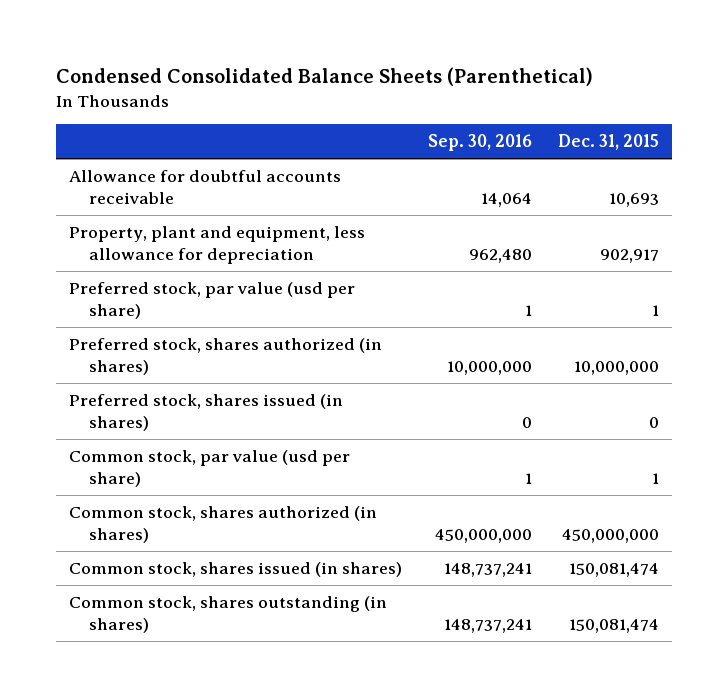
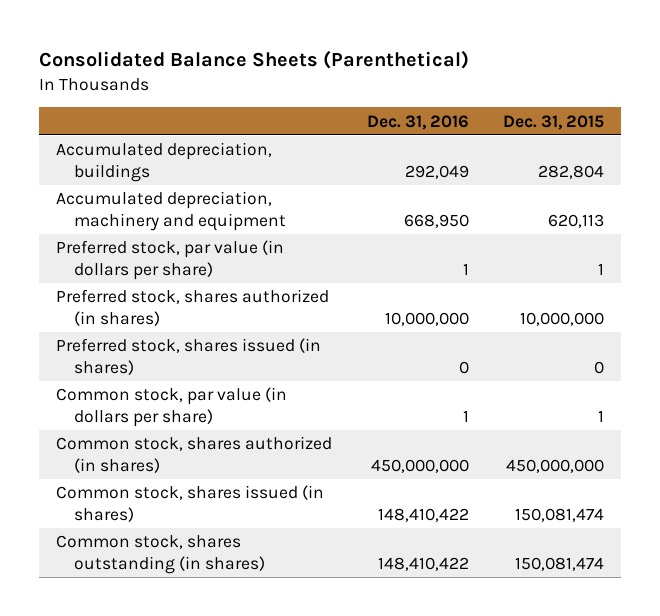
- Condensed Consolidated Balance Sheets (Parenthetical)
+ Consolidated Balance Sheets (Parenthetical)
- | Sep. 30, 2016 | Dec. 31, 2015
+ | Dec. 31, 2016 | Dec. 31, 2015
- Allowance for doubtful accounts receivable | 14,064 | 10,693
- Property, plant and equipment, less allowance for depreciation | 962,480 | 902,917
- Preferred stock, par value (usd per share) | 1 | 1
+ Accumulated depreciation, buildings | 292,049 | 282,804
+ Accumulated depreciation, machinery and equipment | 668,950 | 620,113
+ Preferred stock, par value (in dollars per share) | 1 | 1
- Common stock, par value (usd per share) | 1 | 1
+ Common stock, par value (in dollars per share) | 1 | 1

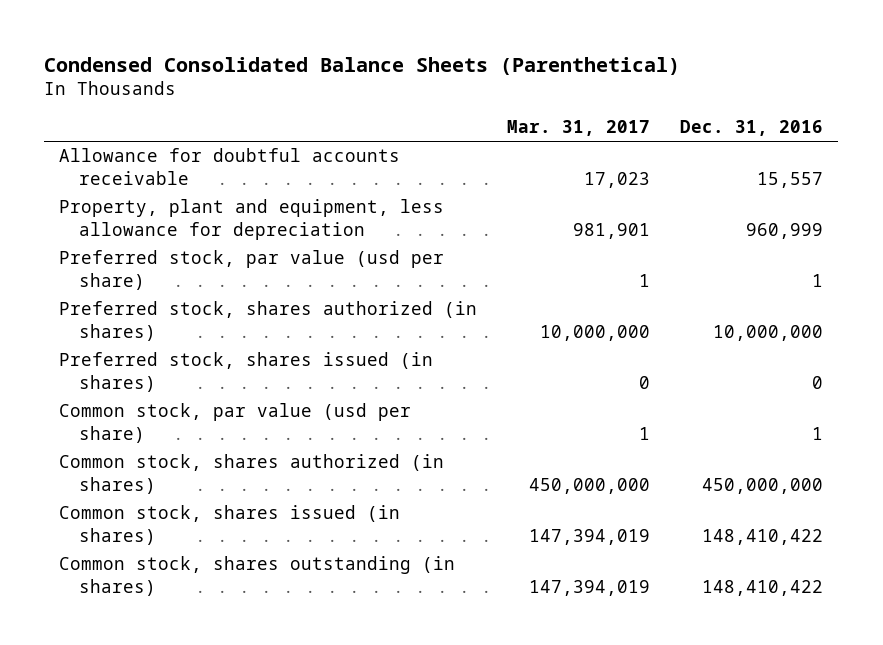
- Consolidated Balance Sheets (Parenthetical)
+ Condensed Consolidated Balance Sheets (Parenthetical)
- | Dec. 31, 2016 | Dec. 31, 2015
+ | Mar. 31, 2017 | Dec. 31, 2016
- Accumulated depreciation, buildings | 292,049 | 282,804
- Accumulated depreciation, machinery and equipment | 668,950 | 620,113
- Preferred stock, par value (in dollars per share) | 1 | 1
+ Allowance for doubtful accounts receivable | 17,023 | 15,557
+ Property, plant and equipment, less allowance for depreciation | 981,901 | 960,999
+ Preferred stock, par value (usd per share) | 1 | 1
- Common stock, par value (in dollars per share) | 1 | 1
+ Common stock, par value (usd per share) | 1 | 1

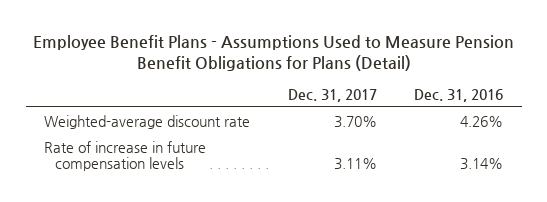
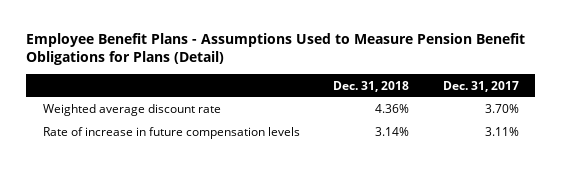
- | Dec. 31, 2017 | Dec. 31, 2016
+ | Dec. 31, 2018 | Dec. 31, 2017
- Weighted-average discount rate | 3.70% | 4.26%
+ Weighted average discount rate | 4.36% | 3.70%

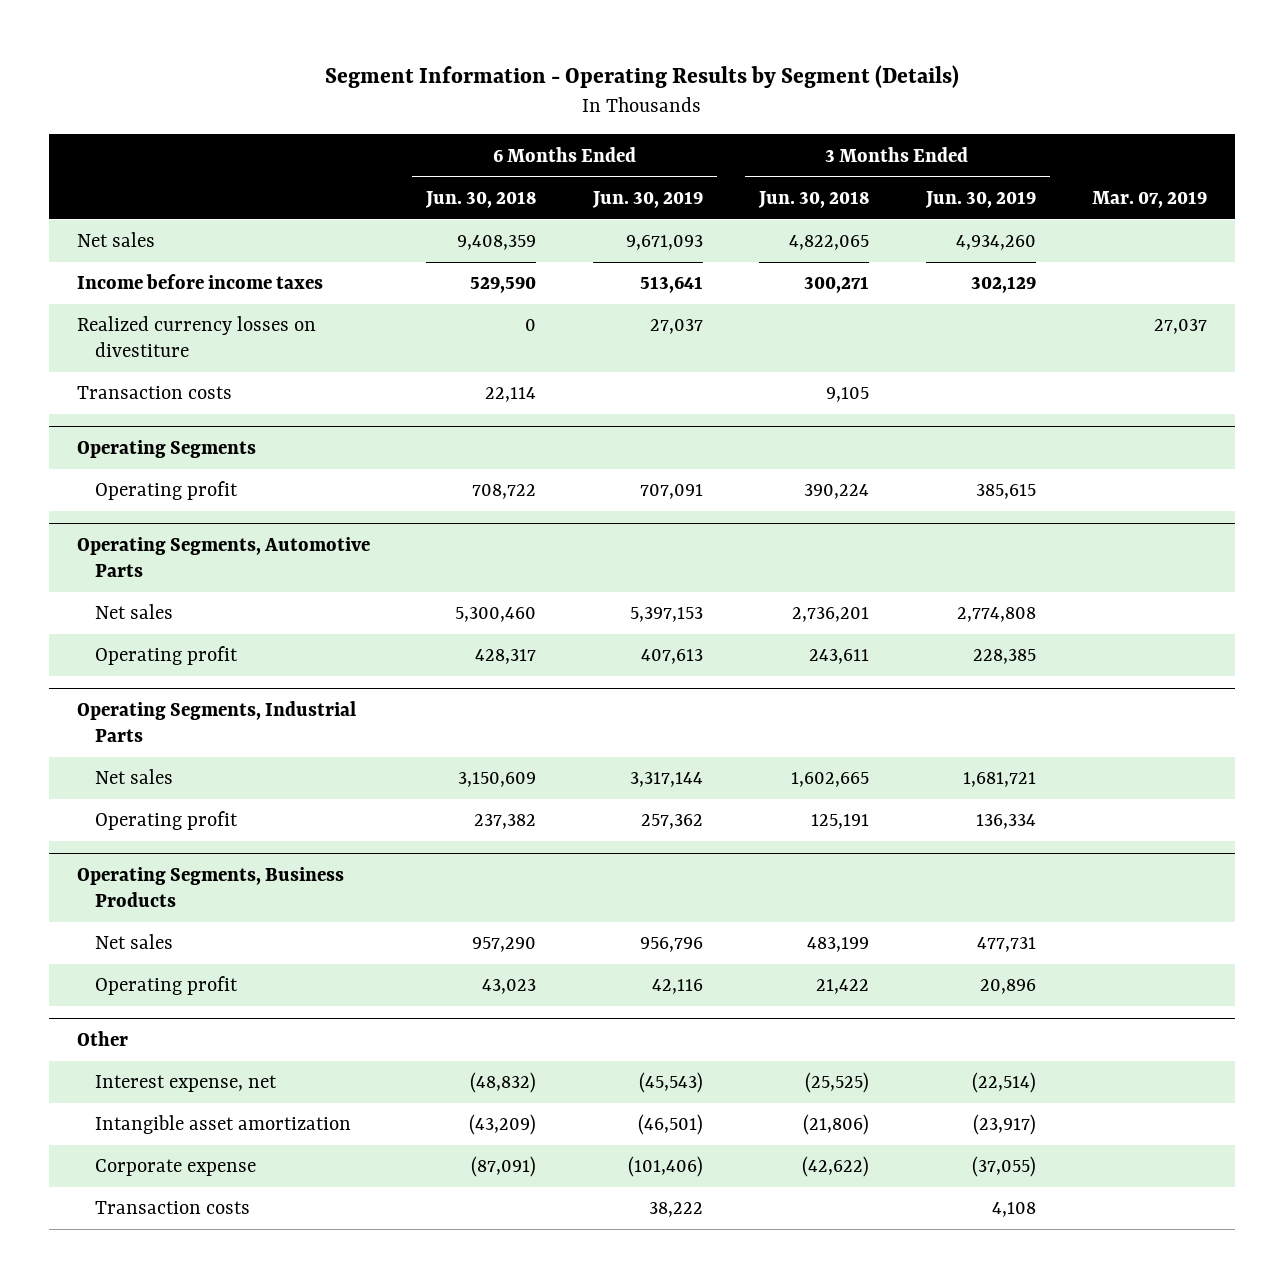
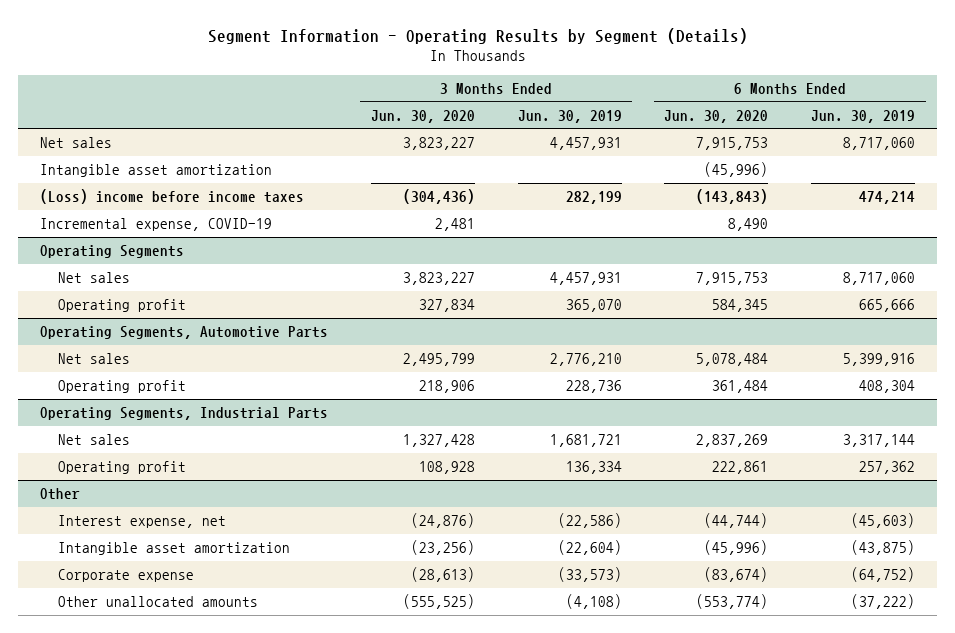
- | 6 Months Ended Jun. 30, 2018 | 6 Months Ended Jun. 30, 2019 | 3 Months Ended Jun. 30, 2018 | 3 Months Ended Jun. 30, 2019 | Mar. 07, 2019
+ | 3 Months Ended Jun. 30, 2020 | 3 Months Ended Jun. 30, 2019 | 6 Months Ended Jun. 30, 2020 | 6 Months Ended Jun. 30, 2019
- Net sales | 9,408,359 | 9,671,093 | 4,822,065 | 4,934,260 |
- Income before income taxes | 529,590 | 513,641 | 300,271 | 302,129 |
- Realized currency losses on divestiture | 0 | 27,037 | | | 27,037
- Transaction costs | 22,114 | | 9,105 | |
+ Net sales | 3,823,227 | 4,457,931 | 7,915,753 | 8,717,060
+ Intangible asset amortization | | | (45,996) |
+ (Loss) income before income taxes | (304,436) | 282,199 | (143,843) | 474,214
+ Incremental expense, COVID-19 | 2,481 | | 8,490 |
@ Operating Segments
- Operating profit | 708,722 | 707,091 | 390,224 | 385,615 |
+ Net sales | 3,823,227 | 4,457,931 | 7,915,753 | 8,717,060
+ Operating profit | 327,834 | 365,070 | 584,345 | 665,666
@ Operating Segments, Automotive Parts
- Net sales | 5,300,460 | 5,397,153 | 2,736,201 | 2,774,808 |
- Operating profit | 428,317 | 407,613 | 243,611 | 228,385 |
+ Net sales | 2,495,799 | 2,776,210 | 5,078,484 | 5,399,916
+ Operating profit | 218,906 | 228,736 | 361,484 | 408,304
- Operating Segments, Business Products
- Net sales | 957,290 | 956,796 | 483,199 | 477,731 |
- Operating profit | 43,023 | 42,116 | 21,422 | 20,896 |
@ Other
- Interest expense, net | (48,832) | (45,543) | (25,525) | (22,514) |
- Intangible asset amortization | (43,209) | (46,501) | (21,806) | (23,917) |
- Corporate expense | (87,091) | (101,406) | (42,622) | (37,055) |
- Transaction costs | | 38,222 | | 4,108 |
+ Interest expense, net | (24,876) | (22,586) | (44,744) | (45,603)
+ Intangible asset amortization | (23,256) | (22,604) | (45,996) | (43,875)
+ Corporate expense | (28,613) | (33,573) | (83,674) | (64,752)
+ Other unallocated amounts | (555,525) | (4,108) | (553,774) | (37,222)

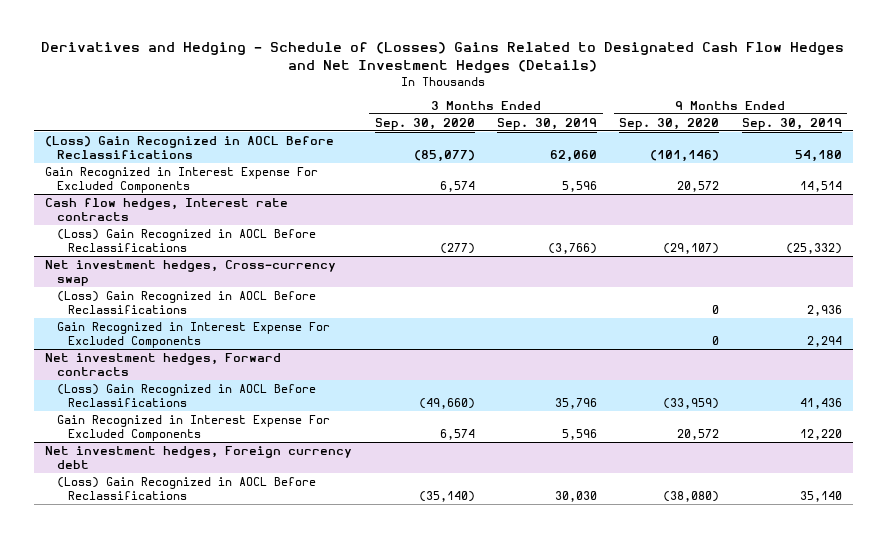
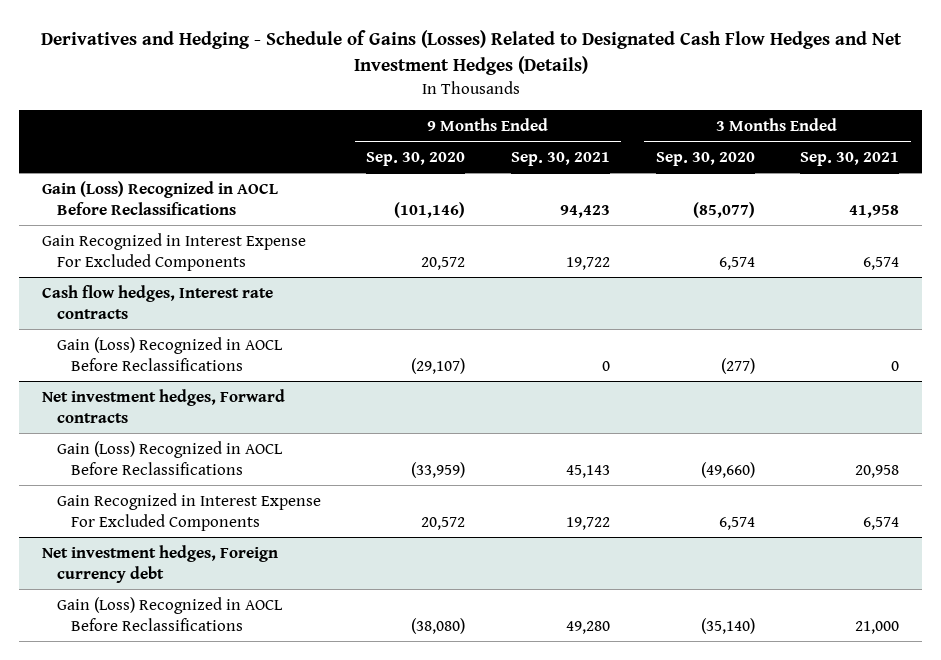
- Derivatives and Hedging - Schedule of (Losses) Gains Related to Designated Cash Flow Hedges and Net Investment Hedges (Details)
+ Derivatives and Hedging - Schedule of Gains (Losses) Related to Designated Cash Flow Hedges and Net Investment Hedges (Details)
- | 3 Months Ended Sep. 30, 2020 | 3 Months Ended Sep. 30, 2019 | 9 Months Ended Sep. 30, 2020 | 9 Months Ended Sep. 30, 2019
+ | 9 Months Ended Sep. 30, 2020 | 9 Months Ended Sep. 30, 2021 | 3 Months Ended Sep. 30, 2020 | 3 Months Ended Sep. 30, 2021
- (Loss) Gain Recognized in AOCL Before Reclassifications | (85,077) | 62,060 | (101,146) | 54,180
+ Gain (Loss) Recognized in AOCL Before Reclassifications | (101,146) | 94,423 | (85,077) | 41,958
@ Cash flow hedges, Interest rate contracts
- (Loss) Gain Recognized in AOCL Before Reclassifications | (277) | (3,766) | (29,107) | (25,332)
- Net investment hedges, Cross-currency swap
- (Loss) Gain Recognized in AOCL Before Reclassifications | | | 0 | 2,936
- Gain Recognized in Interest Expense For Excluded Components | | | 0 | 2,294
@ Cash flow hedges, Interest rate contracts
+ Gain (Loss) Recognized in AOCL Before Reclassifications | (29,107) | 0 | (277) | 0
@ Net investment hedges, Forward contracts
- (Loss) Gain Recognized in AOCL Before Reclassifications | (49,660) | 35,796 | (33,959) | 41,436
+ Gain (Loss) Recognized in AOCL Before Reclassifications | (33,959) | 45,143 | (49,660) | 20,958
@ Net investment hedges, Foreign currency debt
- (Loss) Gain Recognized in AOCL Before Reclassifications | (35,140) | 30,030 | (38,080) | 35,140
+ Gain (Loss) Recognized in AOCL Before Reclassifications | (38,080) | 49,280 | (35,140) | 21,000

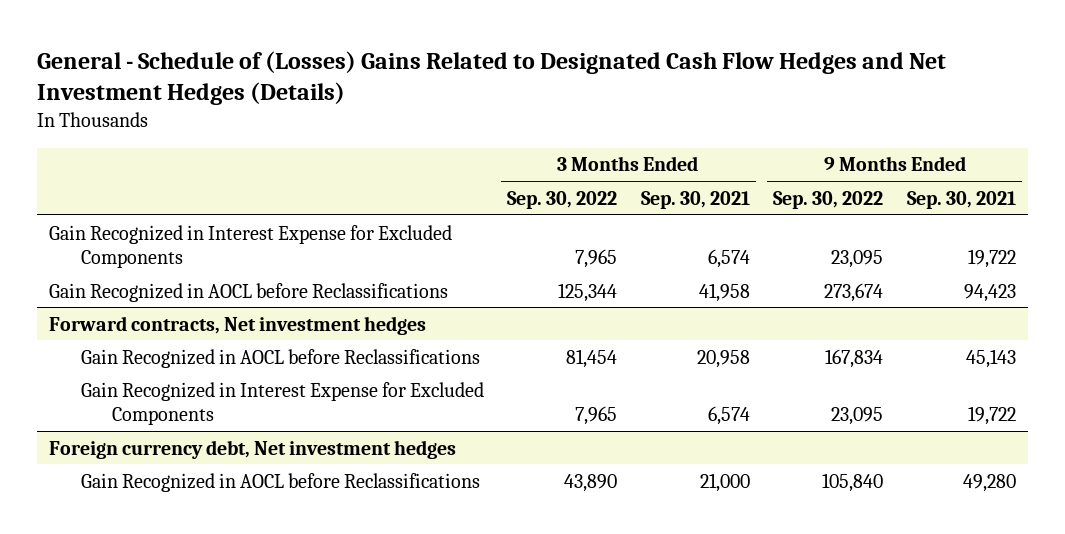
- Derivatives and Hedging - Schedule of Gains (Losses) Related to Designated Cash Flow Hedges and Net Investment Hedges (Details)
+ General - Schedule of (Losses) Gains Related to Designated Cash Flow Hedges and Net Investment Hedges (Details)
- | 9 Months Ended Sep. 30, 2020 | 9 Months Ended Sep. 30, 2021 | 3 Months Ended Sep. 30, 2020 | 3 Months Ended Sep. 30, 2021
+ | 3 Months Ended Sep. 30, 2022 | 3 Months Ended Sep. 30, 2021 | 9 Months Ended Sep. 30, 2022 | 9 Months Ended Sep. 30, 2021
- Gain (Loss) Recognized in AOCL Before Reclassifications | (101,146) | 94,423 | (85,077) | 41,958
- Gain Recognized in Interest Expense For Excluded Components | 20,572 | 19,722 | 6,574 | 6,574
- Cash flow hedges, Interest rate contracts
- Gain (Loss) Recognized in AOCL Before Reclassifications | (29,107) | 0 | (277) | 0
- Net investment hedges, Forward contracts
- Gain (Loss) Recognized in AOCL Before Reclassifications | (33,959) | 45,143 | (49,660) | 20,958
- Gain Recognized in Interest Expense For Excluded Components | 20,572 | 19,722 | 6,574 | 6,574
- Net investment hedges, Foreign currency debt
- Gain (Loss) Recognized in AOCL Before Reclassifications | (38,080) | 49,280 | (35,140) | 21,000
+ Gain Recognized in Interest Expense for Excluded Components | 7,965 | 6,574 | 23,095 | 19,722
+ Gain Recognized in AOCL before Reclassifications | 125,344 | 41,958 | 273,674 | 94,423
+ Forward contracts, Net investment hedges
+ Gain Recognized in AOCL before Reclassifications | 81,454 | 20,958 | 167,834 | 45,143
+ Gain Recognized in Interest Expense for Excluded Components | 7,965 | 6,574 | 23,095 | 19,722
+ Foreign currency debt, Net investment hedges
+ Gain Recognized in AOCL before Reclassifications | 43,890 | 21,000 | 105,840 | 49,280

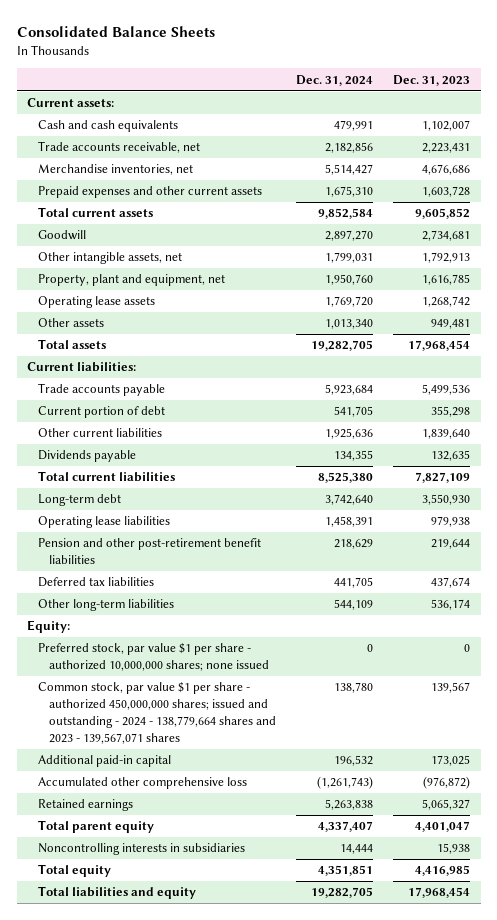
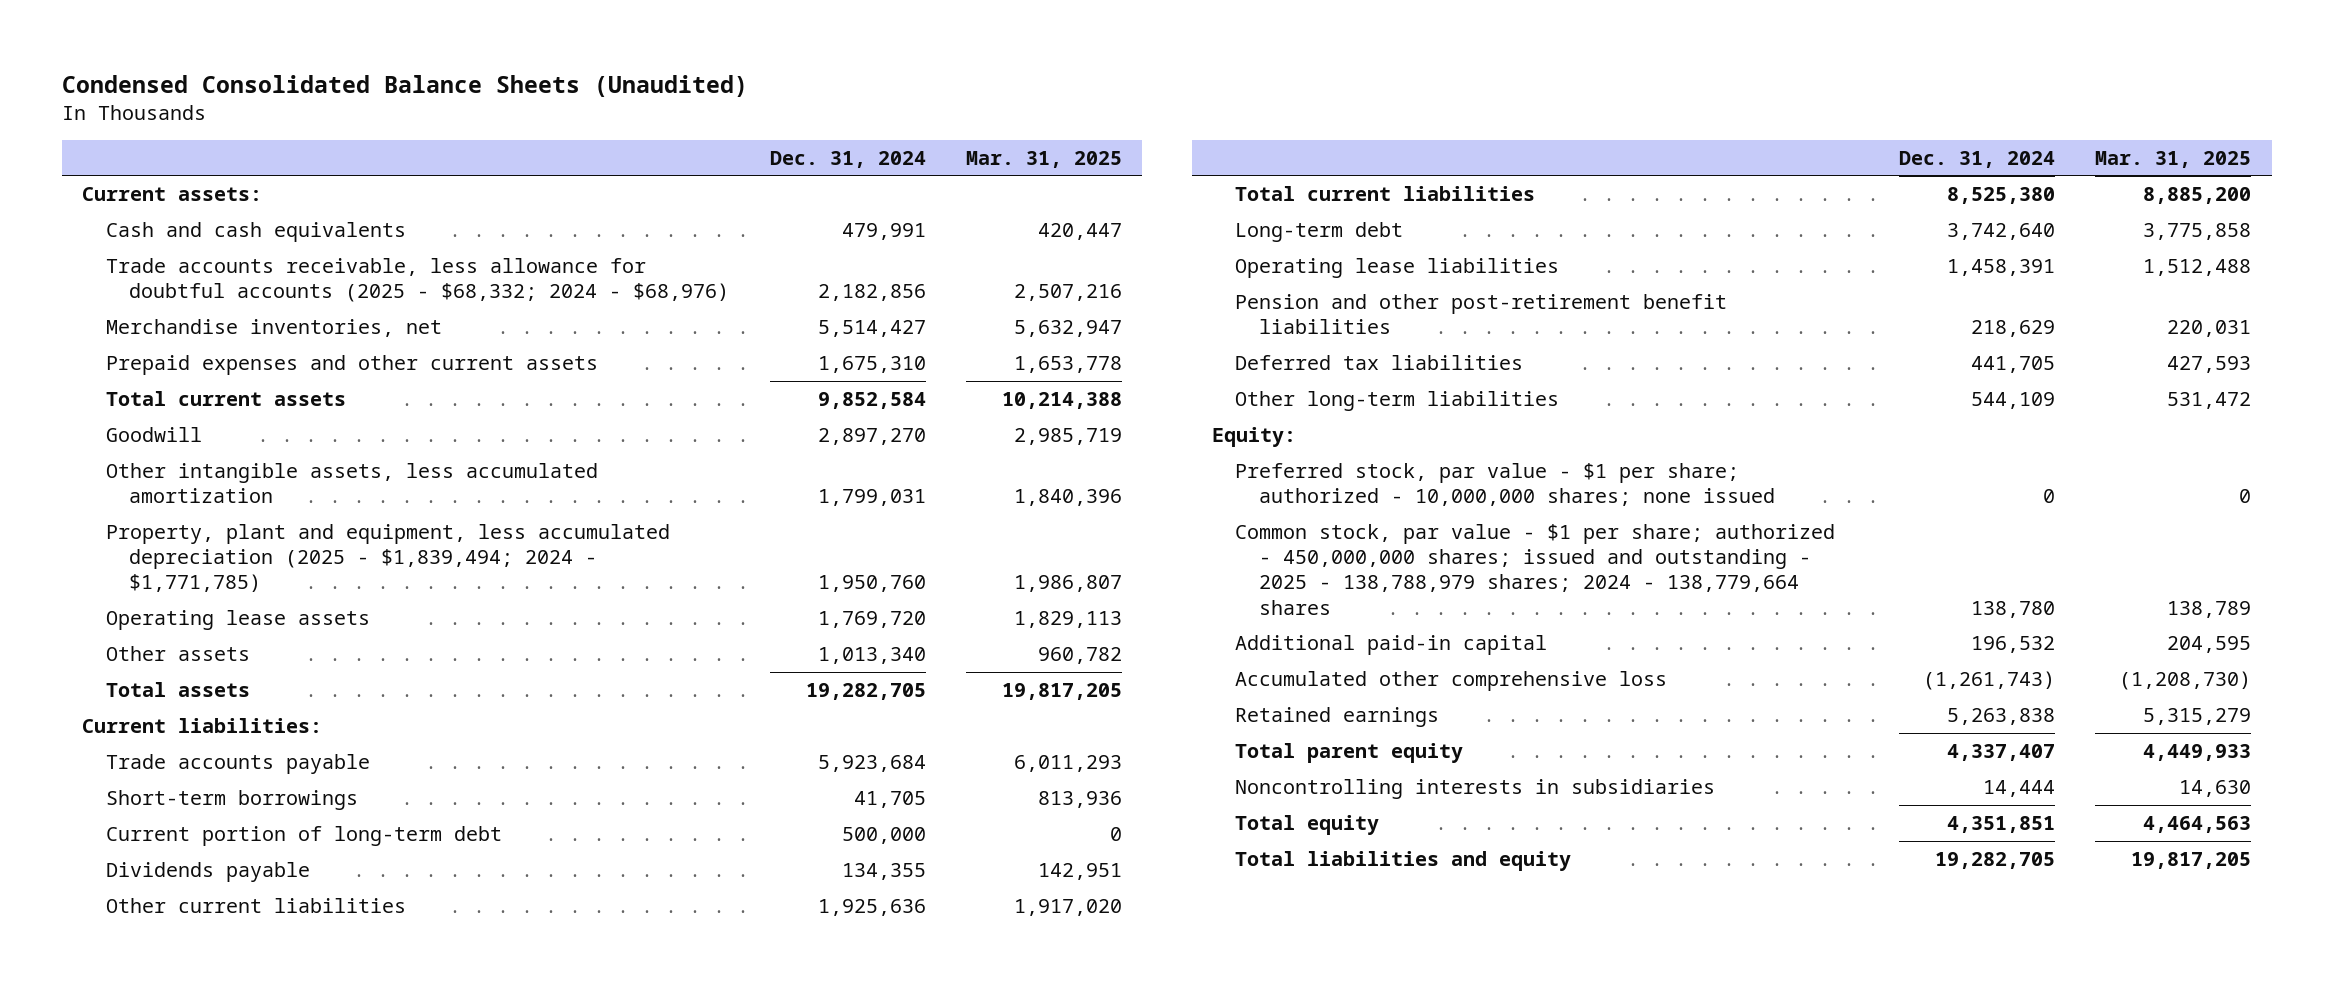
- Consolidated Balance Sheets
+ Condensed Consolidated Balance Sheets (Unaudited)
- | Dec. 31, 2024 | Dec. 31, 2023
+ | Dec. 31, 2024 | Mar. 31, 2025
- Trade accounts receivable, net | 2,182,856 | 2,223,431
+ Trade accounts receivable, less allowance for doubtful accounts (2025 - $68,332; 2024 - $68,976) | 2,182,856 | 2,507,216
- Other intangible assets, net | 1,799,031 | 1,792,913
- Property, plant and equipment, net | 1,950,760 | 1,616,785
+ Other intangible assets, less accumulated amortization | 1,799,031 | 1,840,396
+ Property, plant and equipment, less accumulated depreciation (2025 - $1,839,494; 2024 - $1,771,785) | 1,950,760 | 1,986,807
- Current portion of debt | 541,705 | 355,298
+ Short-term borrowings | 41,705 | 813,936
+ Current portion of long-term debt | 500,000 | 0
moved down: Other current liabilities | 1,925,636 | 1,917,020
- Preferred stock, par value $1 per share - authorized 10,000,000 shares; none issued | 0 | 0
- Common stock, par value $1 per share - authorized 450,000,000 shares; issued and outstanding - 2024 - 138,779,664 shares and 2023 - 139,567,071 shares | 138,780 | 139,567
+ Preferred stock, par value - $1 per share; authorized - 10,000,000 shares; none issued | 0 | 0
+ Common stock, par value - $1 per share; authorized - 450,000,000 shares; issued and outstanding - 2025 - 138,788,979 shares; 2024 - 138,779,664 shares | 138,780 | 138,789

